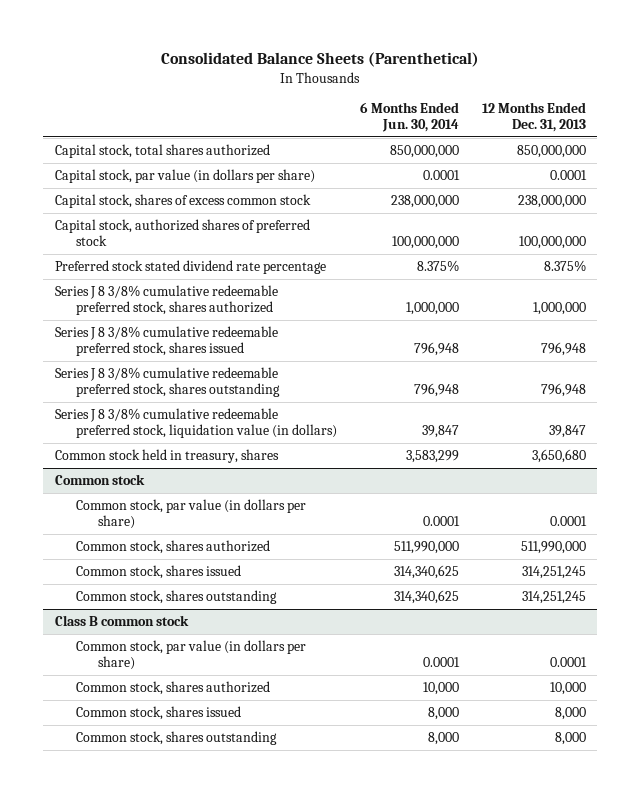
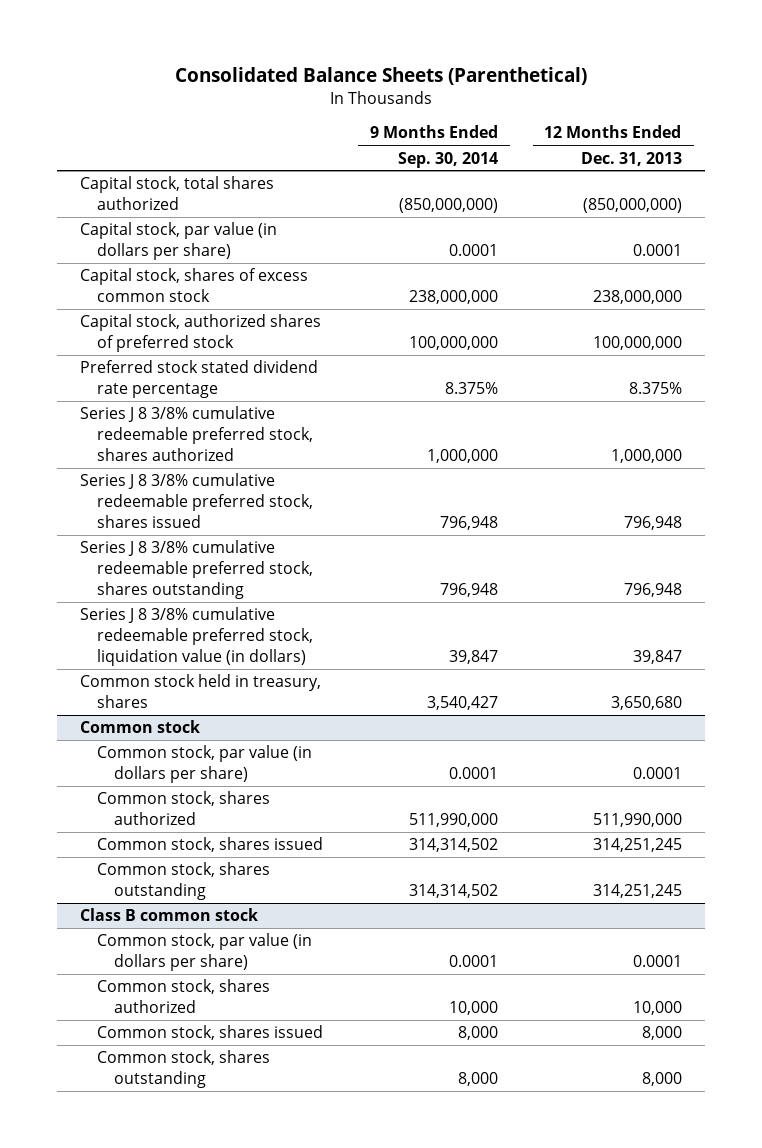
- | 6 Months Ended Jun. 30, 2014 | 12 Months Ended Dec. 31, 2013
+ | 9 Months Ended Sep. 30, 2014 | 12 Months Ended Dec. 31, 2013
- Capital stock, total shares authorized | 850,000,000 | 850,000,000
+ Capital stock, total shares authorized | (850,000,000) | (850,000,000)

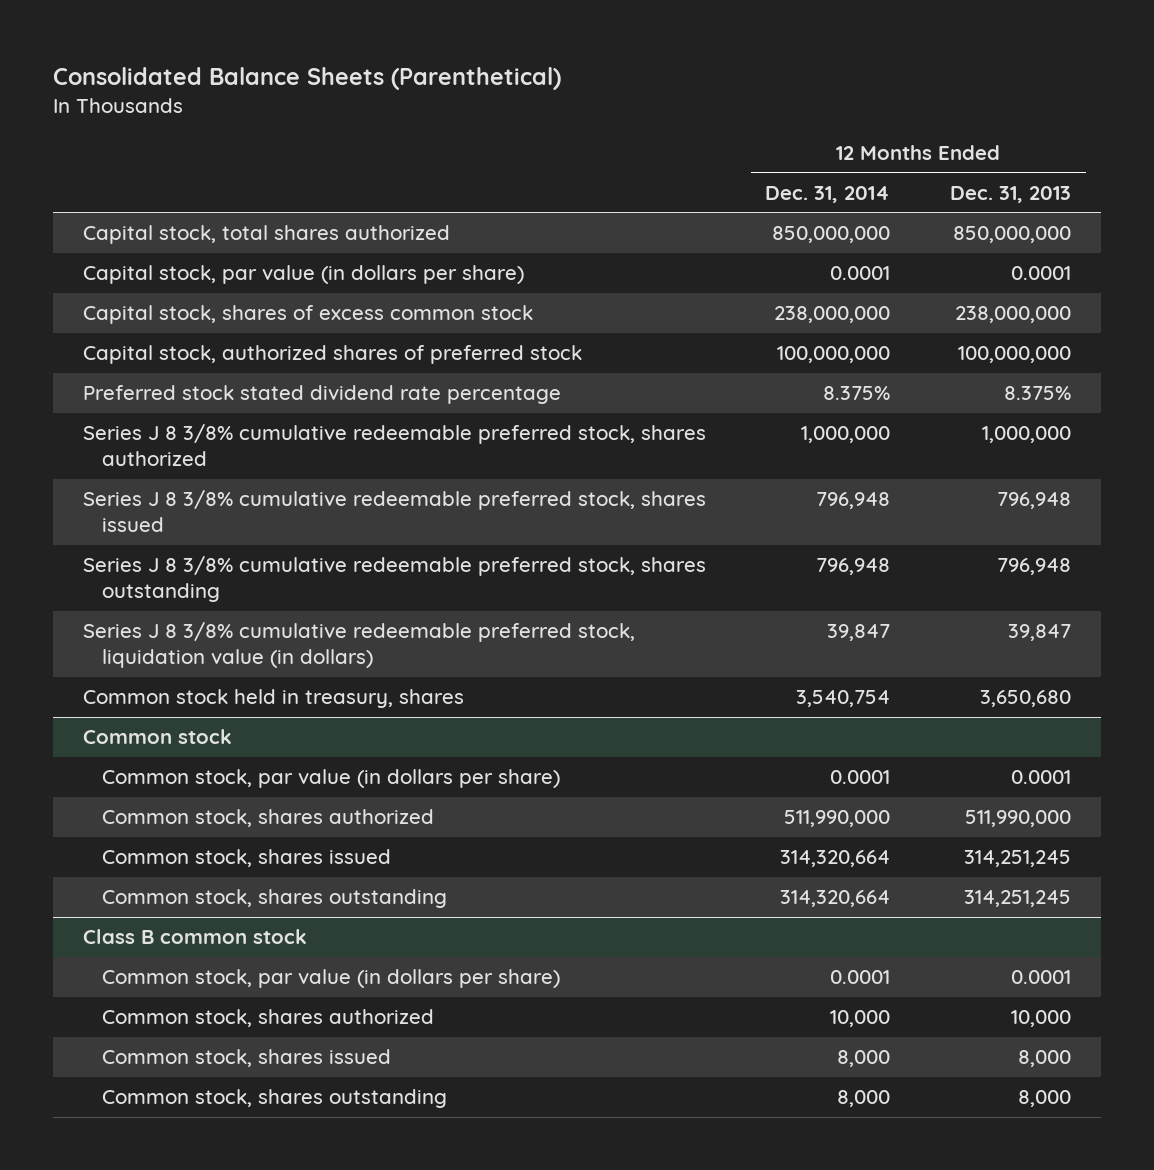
- | 9 Months Ended Sep. 30, 2014 | 12 Months Ended Dec. 31, 2013
+ | 12 Months Ended Dec. 31, 2014 | 12 Months Ended Dec. 31, 2013
- Capital stock, total shares authorized | (850,000,000) | (850,000,000)
+ Capital stock, total shares authorized | 850,000,000 | 850,000,000

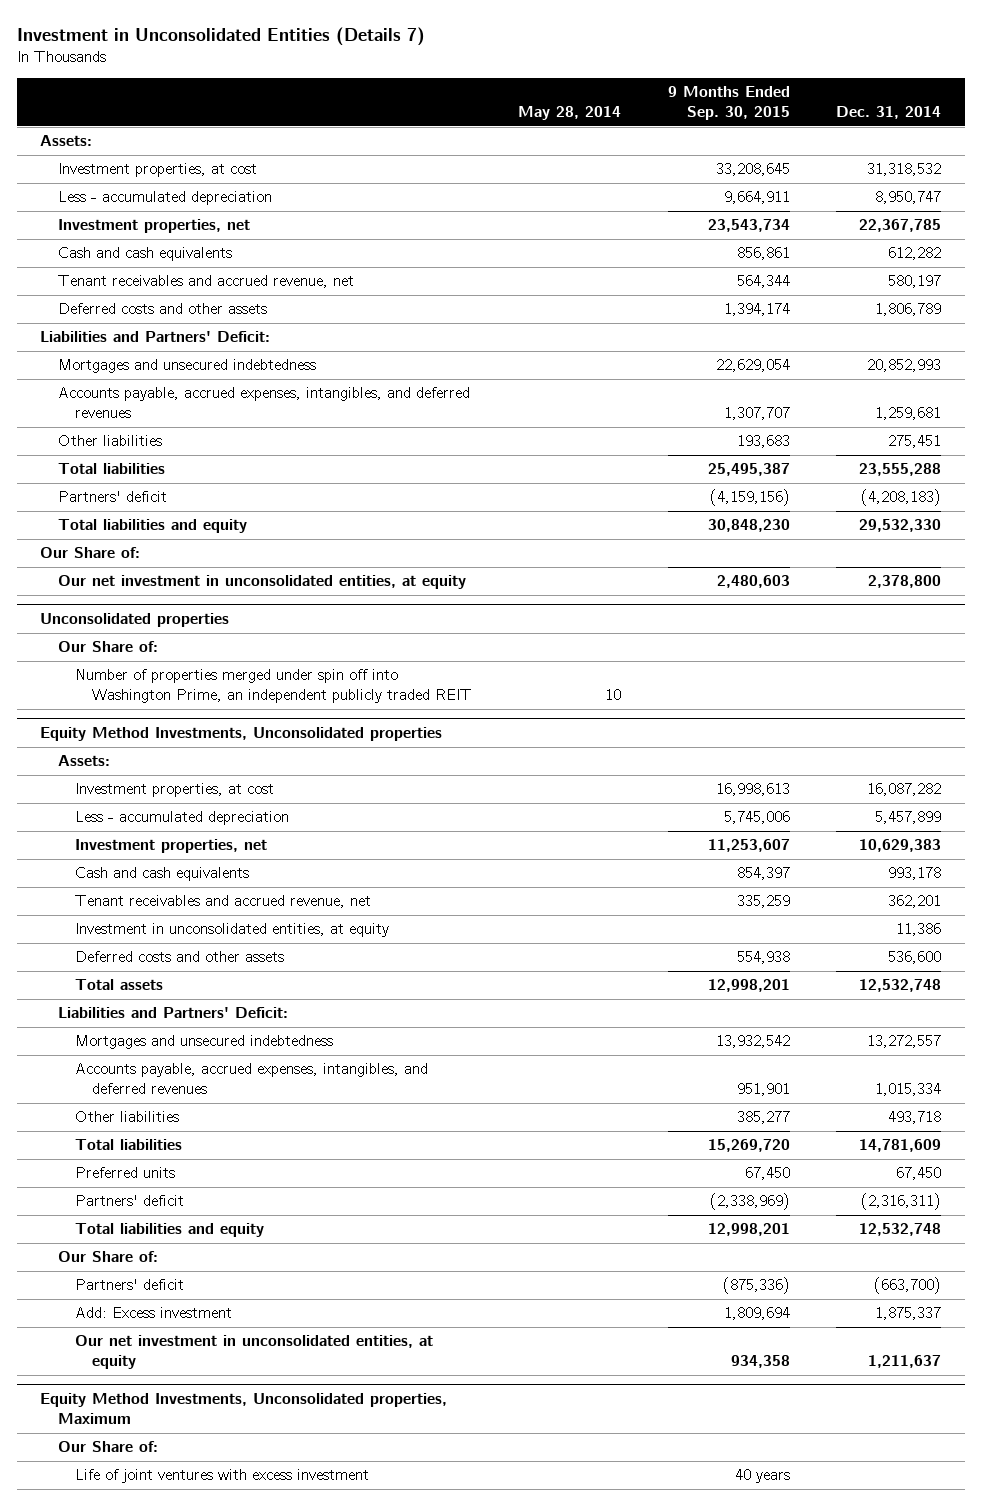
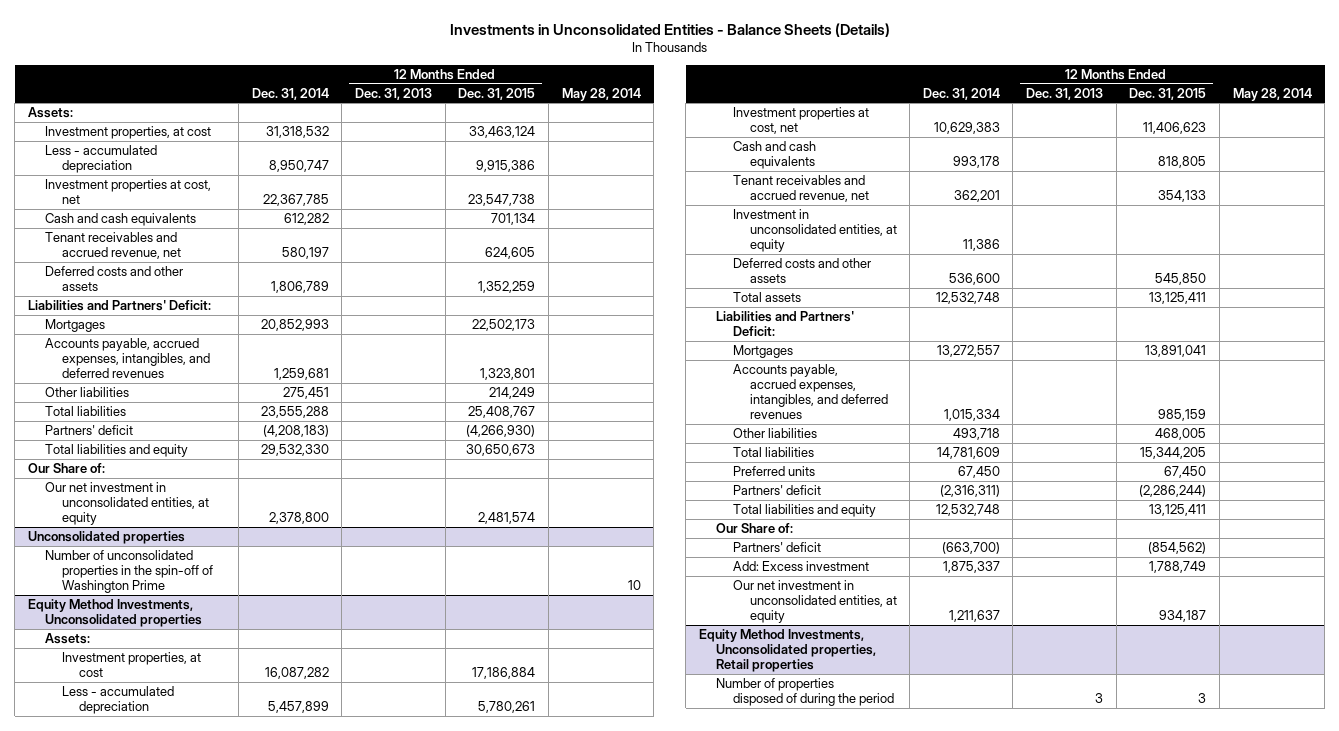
- Investment in Unconsolidated Entities (Details 7)
+ Investments in Unconsolidated Entities - Balance Sheets (Details)
- | May 28, 2014 | 9 Months Ended Sep. 30, 2015 | Dec. 31, 2014
+ | Dec. 31, 2014 | 12 Months Ended Dec. 31, 2013 | 12 Months Ended Dec. 31, 2015 | May 28, 2014
- Investment properties, net | | 23,543,734 | 22,367,785
+ Investment properties at cost, net | 22,367,785 | | 23,547,738 |
- Mortgages and unsecured indebtedness | | 22,629,054 | 20,852,993
+ Mortgages | 20,852,993 | | 22,502,173 |
@ Unconsolidated properties
- Our Share of:
- Number of properties merged under spin off into Washington Prime, an independent publicly traded REIT | 10 | |
+ Number of unconsolidated properties in the spin-off of Washington Prime | | | | 10
@ Equity Method Investments, Unconsolidated properties
- Investment properties, net | | 11,253,607 | 10,629,383
+ Investment properties at cost, net | 10,629,383 | | 11,406,623 |
- Mortgages and unsecured indebtedness | | 13,932,542 | 13,272,557
+ Mortgages | 13,272,557 | | 13,891,041 |
- Equity Method Investments, Unconsolidated properties, Maximum
- Our Share of:
- Life of joint ventures with excess investment | | 40 years |
+ Equity Method Investments, Unconsolidated properties, Retail properties
+ Number of properties disposed of during the period | | 3 | 3 |

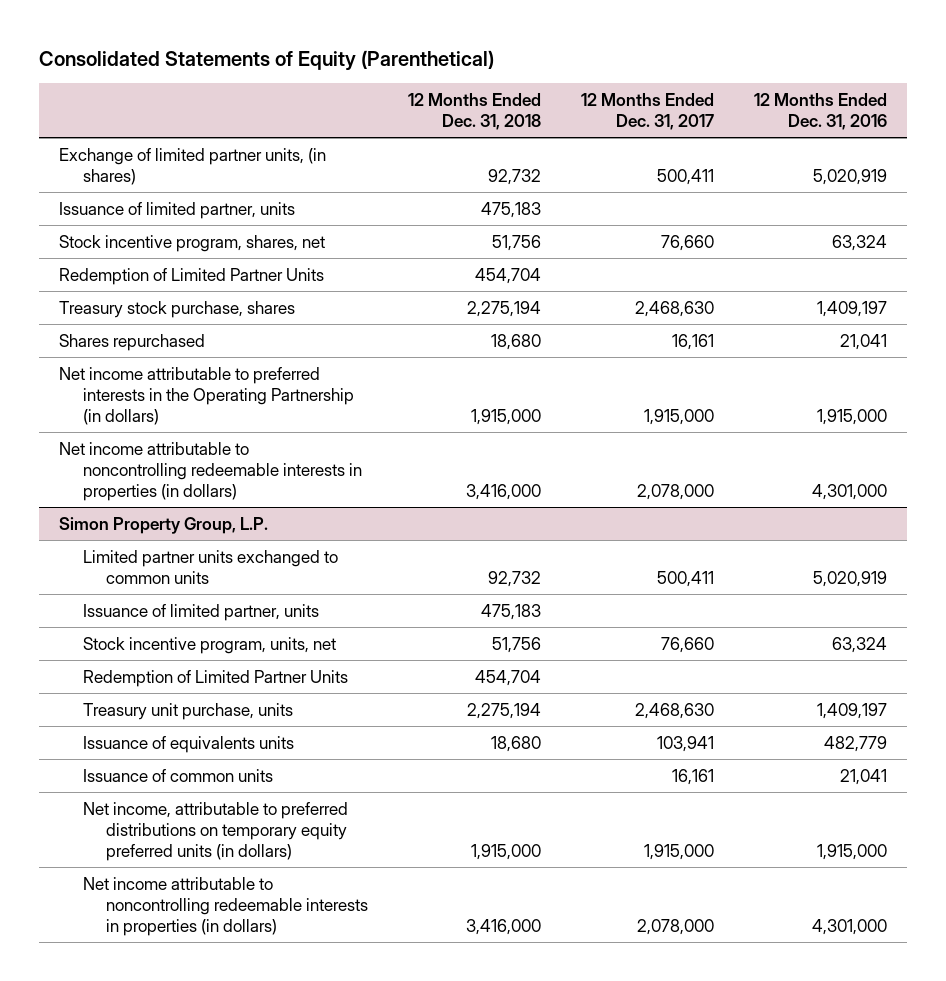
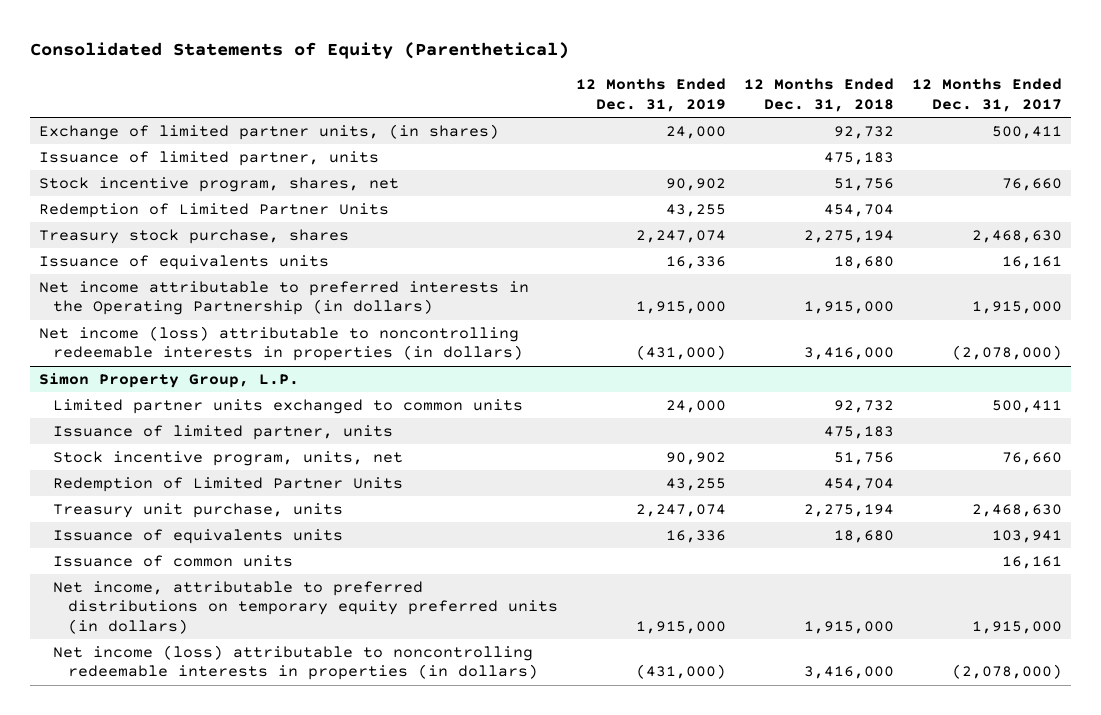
- | 12 Months Ended Dec. 31, 2018 | 12 Months Ended Dec. 31, 2017 | 12 Months Ended Dec. 31, 2016
+ | 12 Months Ended Dec. 31, 2019 | 12 Months Ended Dec. 31, 2018 | 12 Months Ended Dec. 31, 2017
- Shares repurchased | 18,680 | 16,161 | 21,041
+ Issuance of equivalents units | 16,336 | 18,680 | 16,161
- Net income attributable to noncontrolling redeemable interests in properties (in dollars) | 3,416,000 | 2,078,000 | 4,301,000
+ Net income (loss) attributable to noncontrolling redeemable interests in properties (in dollars) | (431,000) | 3,416,000 | (2,078,000)
@ Simon Property Group, L.P.
- Net income attributable to noncontrolling redeemable interests in properties (in dollars) | 3,416,000 | 2,078,000 | 4,301,000
+ Net income (loss) attributable to noncontrolling redeemable interests in properties (in dollars) | (431,000) | 3,416,000 | (2,078,000)

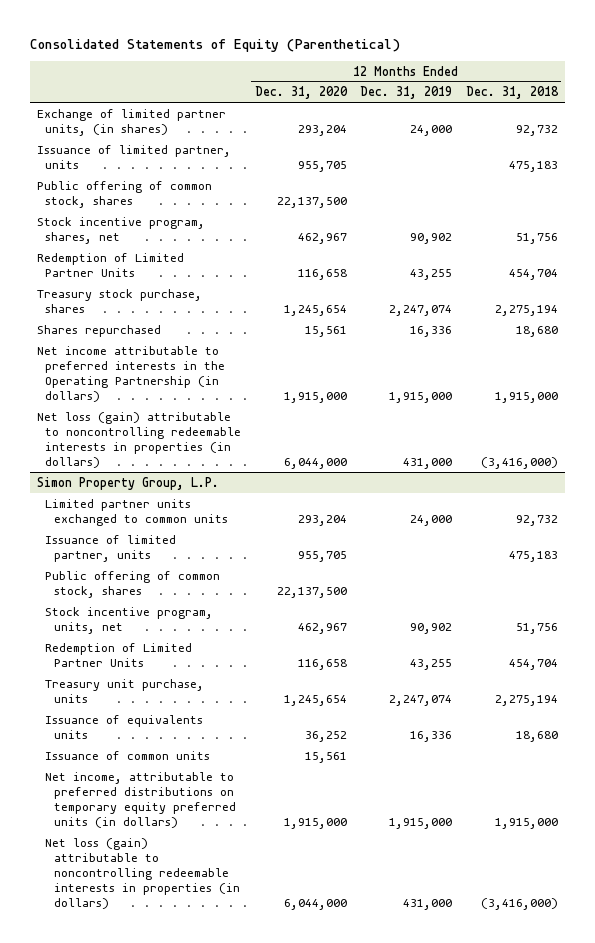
- | 12 Months Ended Dec. 31, 2019 | 12 Months Ended Dec. 31, 2018 | 12 Months Ended Dec. 31, 2017
+ | 12 Months Ended Dec. 31, 2020 | 12 Months Ended Dec. 31, 2019 | 12 Months Ended Dec. 31, 2018
+ Public offering of common stock, shares | 22,137,500 | |
- Issuance of equivalents units | 16,336 | 18,680 | 16,161
+ Shares repurchased | 15,561 | 16,336 | 18,680
- Net income (loss) attributable to noncontrolling redeemable interests in properties (in dollars) | (431,000) | 3,416,000 | (2,078,000)
+ Net loss (gain) attributable to noncontrolling redeemable interests in properties (in dollars) | 6,044,000 | 431,000 | (3,416,000)
@ Simon Property Group, L.P.
+ Public offering of common stock, shares | 22,137,500 | |
- Net income (loss) attributable to noncontrolling redeemable interests in properties (in dollars) | (431,000) | 3,416,000 | (2,078,000)
+ Net loss (gain) attributable to noncontrolling redeemable interests in properties (in dollars) | 6,044,000 | 431,000 | (3,416,000)

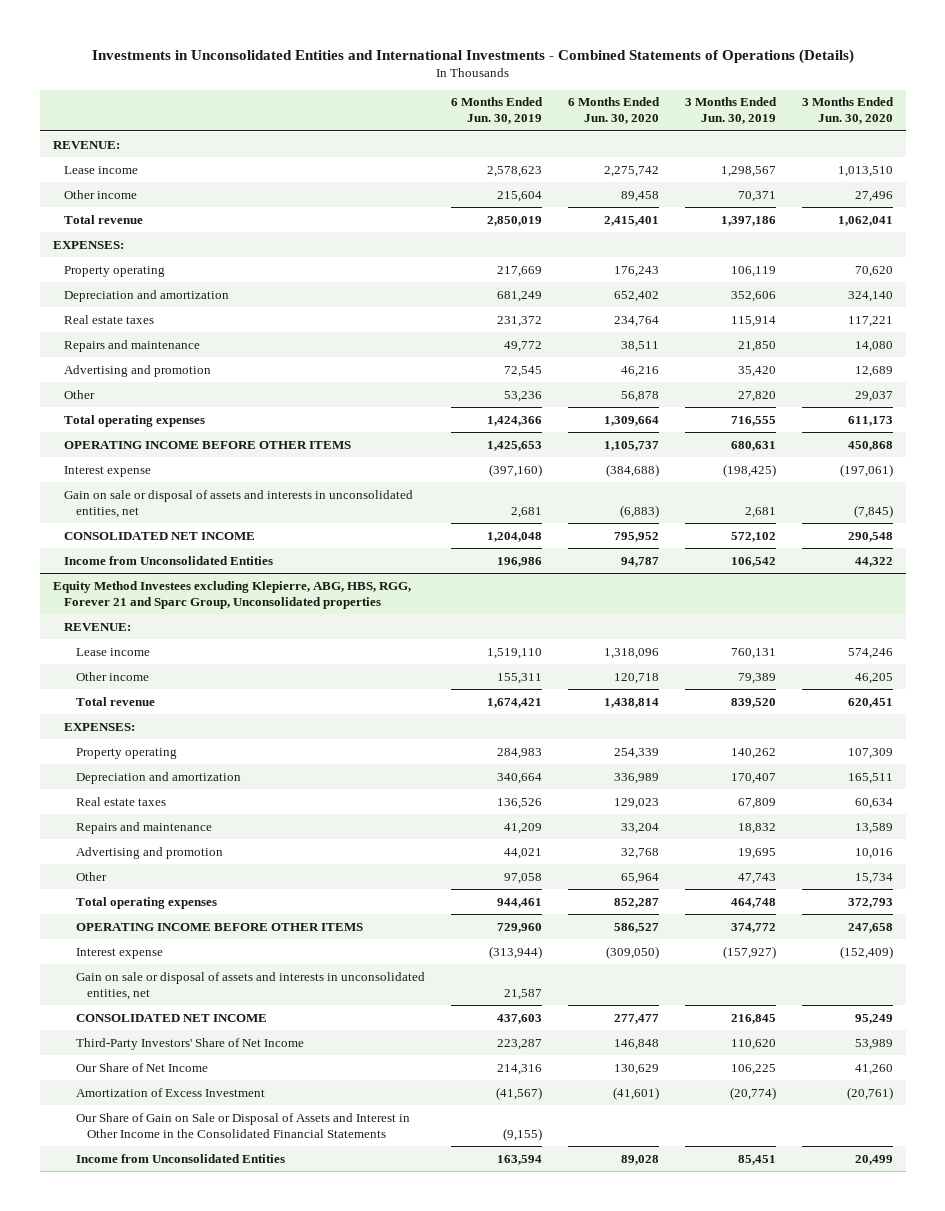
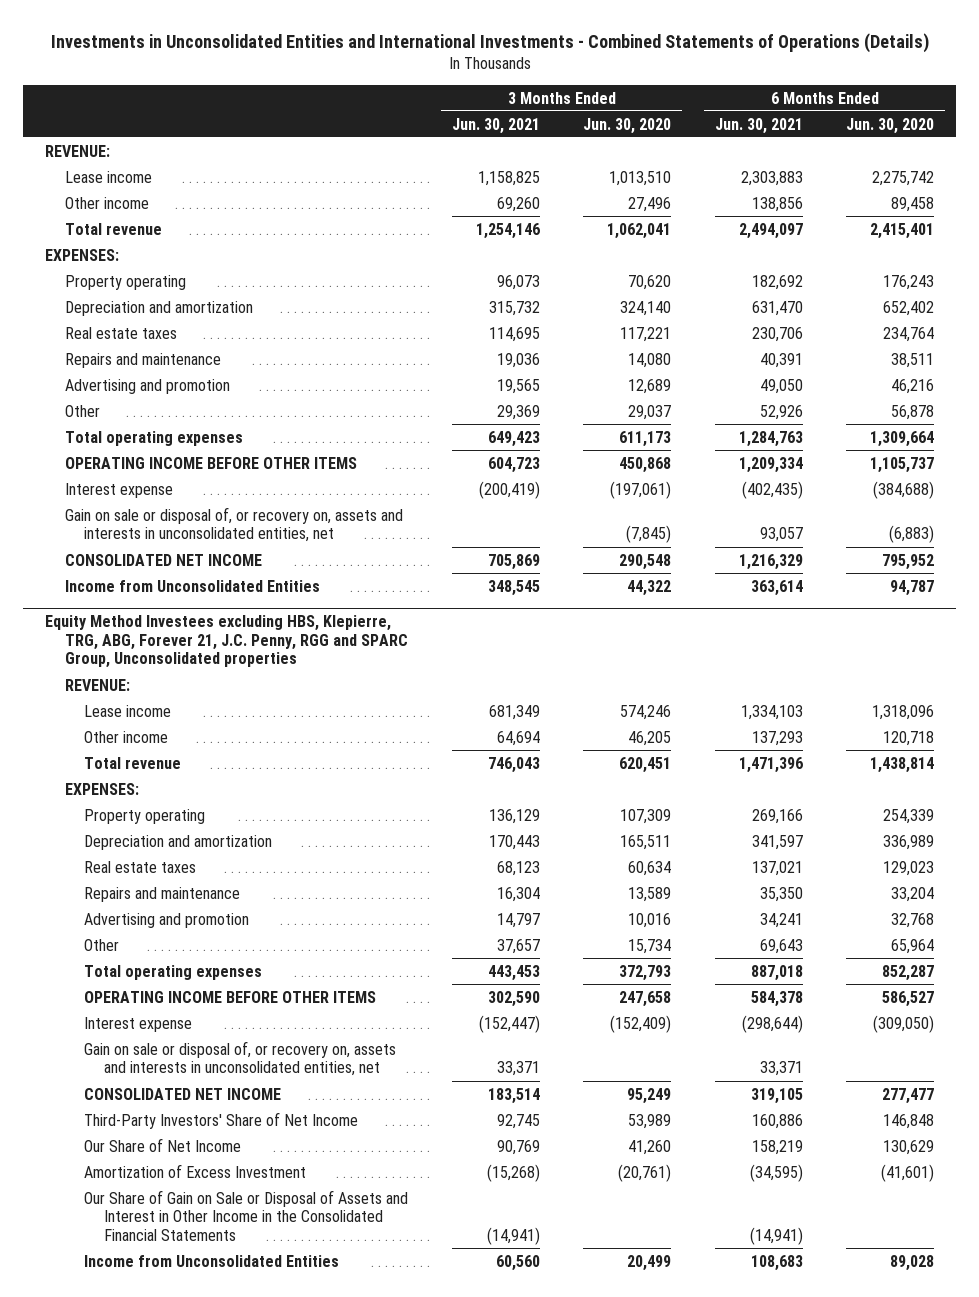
- | 6 Months Ended Jun. 30, 2019 | 6 Months Ended Jun. 30, 2020 | 3 Months Ended Jun. 30, 2019 | 3 Months Ended Jun. 30, 2020
+ | 3 Months Ended Jun. 30, 2021 | 3 Months Ended Jun. 30, 2020 | 6 Months Ended Jun. 30, 2021 | 6 Months Ended Jun. 30, 2020
- Gain on sale or disposal of assets and interests in unconsolidated entities, net | 2,681 | (6,883) | 2,681 | (7,845)
+ Gain on sale or disposal of, or recovery on, assets and interests in unconsolidated entities, net | | (7,845) | 93,057 | (6,883)
- Equity Method Investees excluding Klepierre, ABG, HBS, RGG, Forever 21 and Sparc Group, Unconsolidated properties
+ Equity Method Investees excluding HBS, Klepierre, TRG, ABG, Forever 21, J.C. Penny, RGG and SPARC Group, Unconsolidated properties
- Gain on sale or disposal of assets and interests in unconsolidated entities, net | 21,587 | | |
+ Gain on sale or disposal of, or recovery on, assets and interests in unconsolidated entities, net | 33,371 | | 33,371 |

